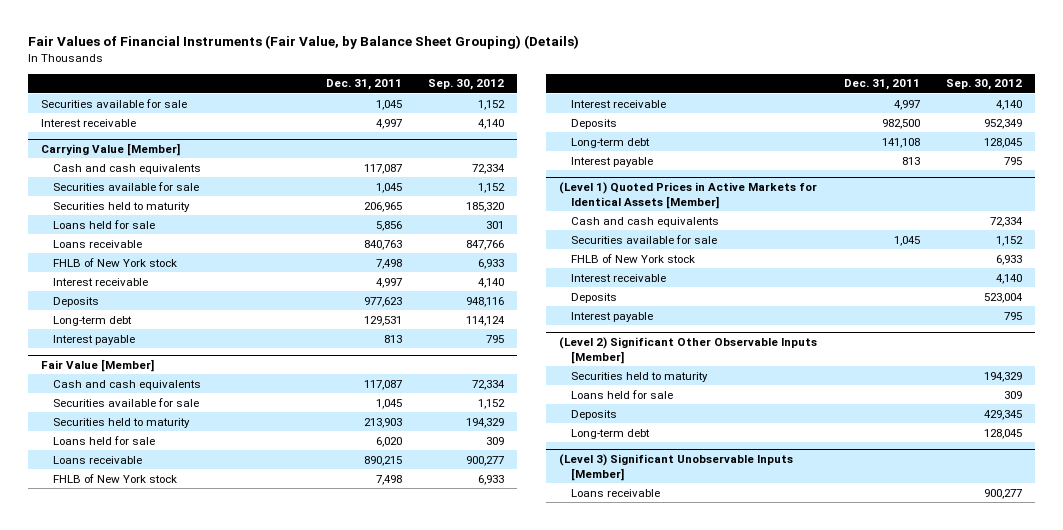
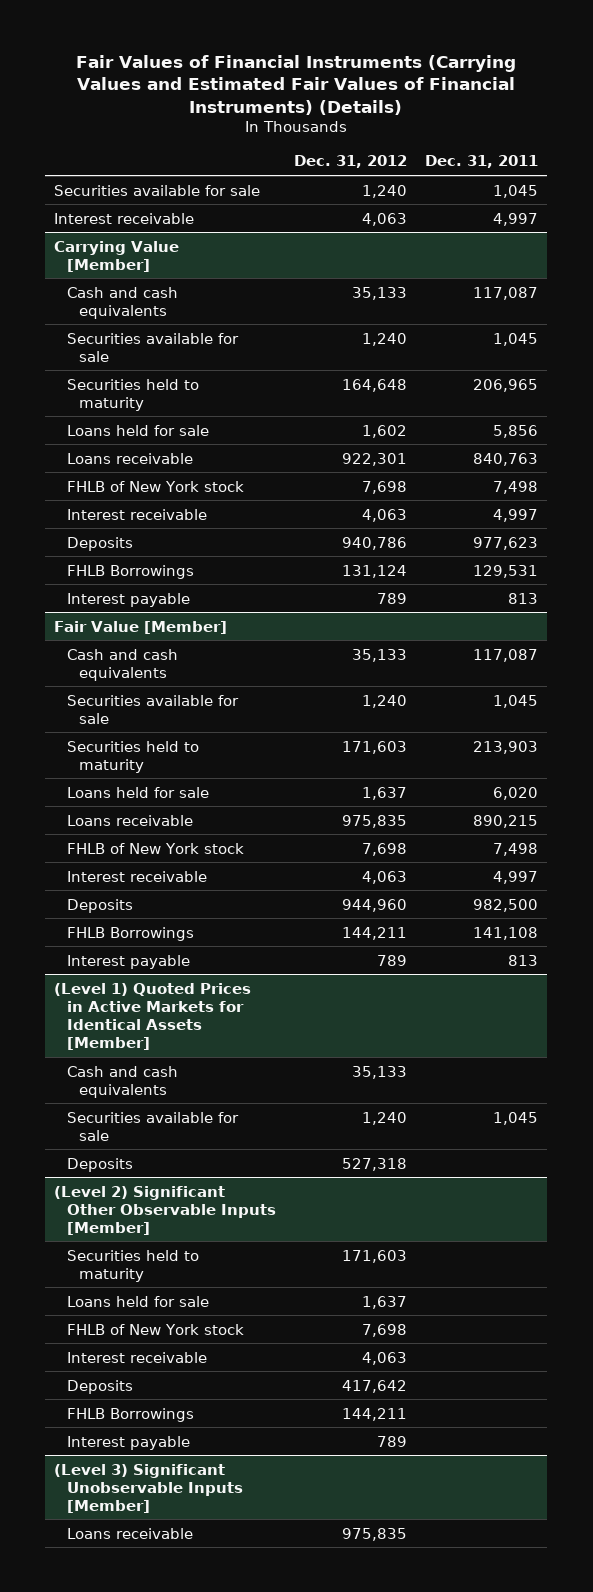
- Fair Values of Financial Instruments (Fair Value, by Balance Sheet Grouping) (Details)
+ Fair Values of Financial Instruments (Carrying Values and Estimated Fair Values of Financial Instruments) (Details)
- | Dec. 31, 2011 | Sep. 30, 2012
+ | Dec. 31, 2012 | Dec. 31, 2011
@ Carrying Value [Member]
- Long-term debt | 129,531 | 114,124
+ FHLB Borrowings | 131,124 | 129,531
@ Fair Value [Member]
- Long-term debt | 141,108 | 128,045
+ FHLB Borrowings | 144,211 | 141,108
@ (Level 1) Quoted Prices in Active Markets for Identical Assets [Member]
- FHLB of New York stock | | 6,933
- Interest receivable | | 4,140
- Interest payable | | 795
@ (Level 2) Significant Other Observable Inputs [Member]
+ FHLB of New York stock | 7,698 |
+ Interest receivable | 4,063 |
- Long-term debt | | 128,045
+ FHLB Borrowings | 144,211 |
+ Interest payable | 789 |

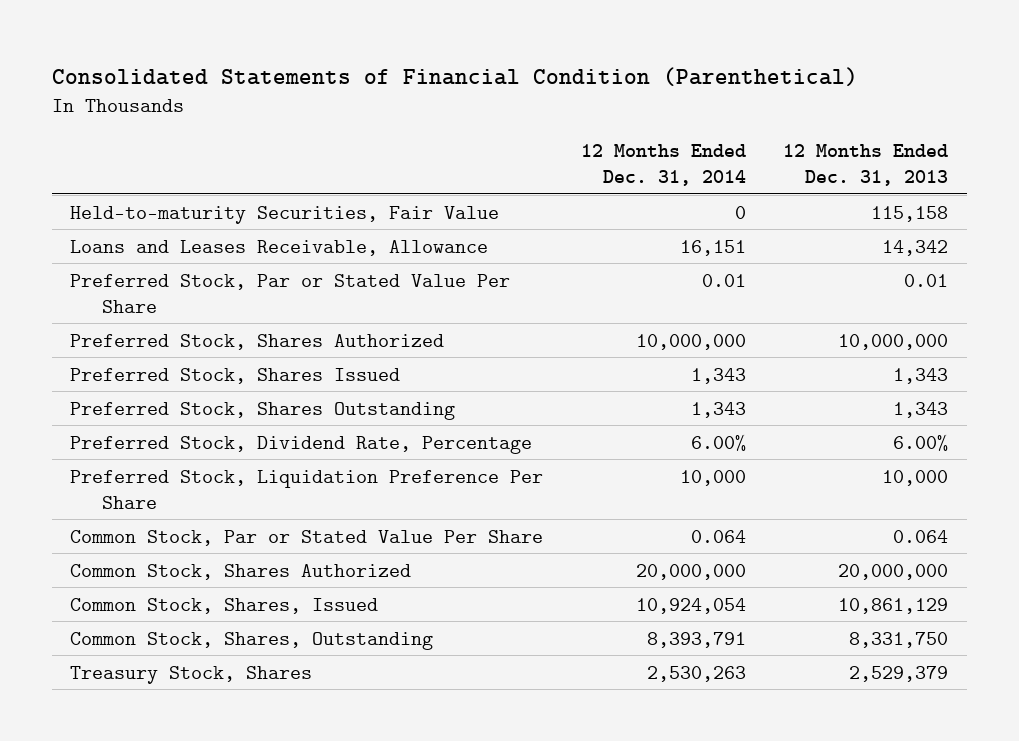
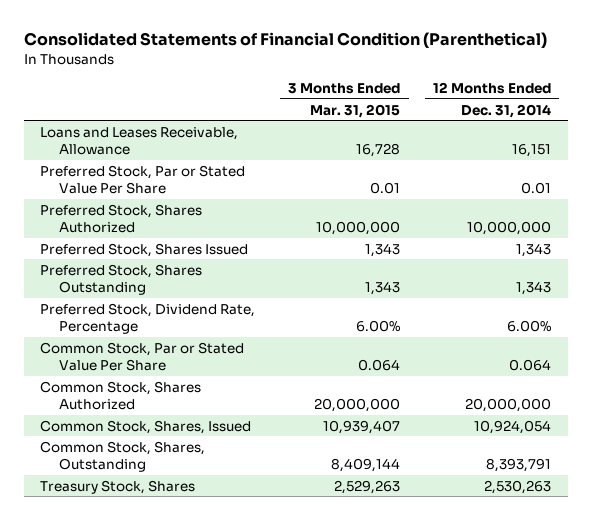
- | 12 Months Ended Dec. 31, 2014 | 12 Months Ended Dec. 31, 2013
+ | 3 Months Ended Mar. 31, 2015 | 12 Months Ended Dec. 31, 2014
- Held-to-maturity Securities, Fair Value | 0 | 115,158
- Preferred Stock, Liquidation Preference Per Share | 10,000 | 10,000

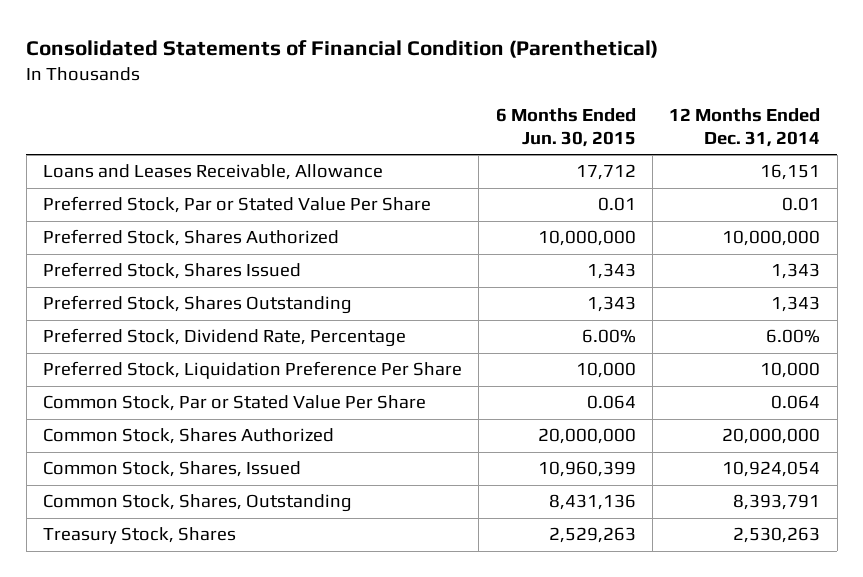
- | 3 Months Ended Mar. 31, 2015 | 12 Months Ended Dec. 31, 2014
+ | 6 Months Ended Jun. 30, 2015 | 12 Months Ended Dec. 31, 2014
+ Preferred Stock, Liquidation Preference Per Share | 10,000 | 10,000

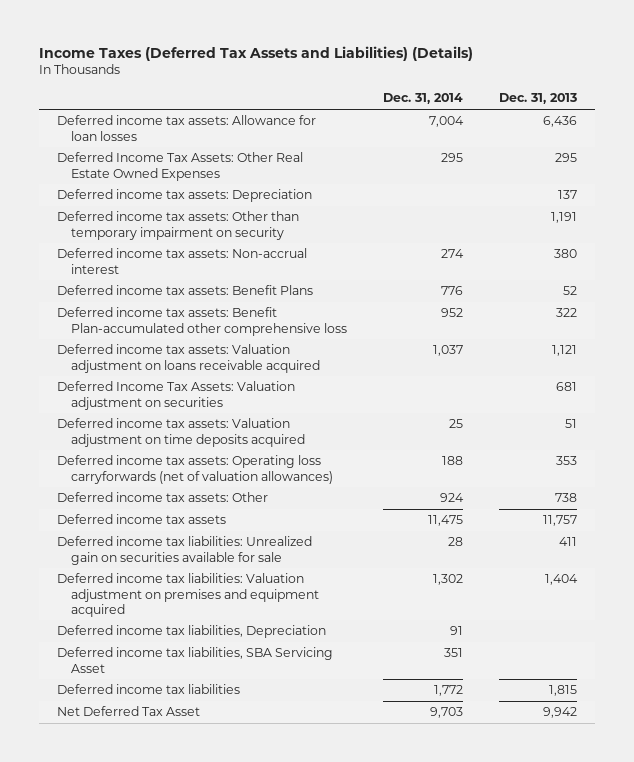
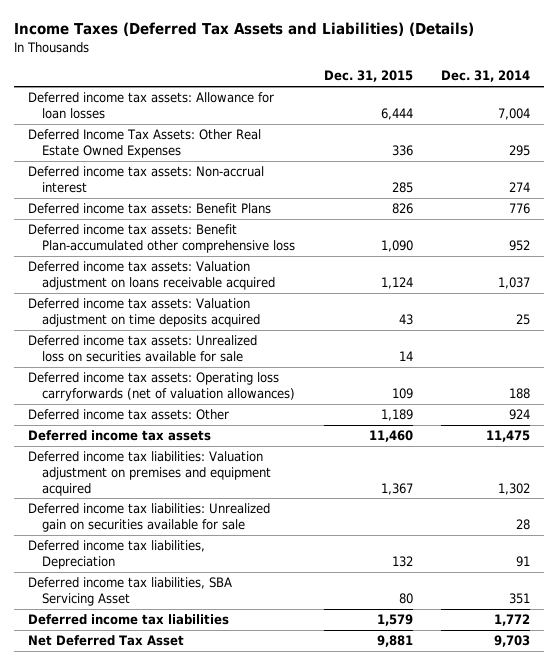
- | Dec. 31, 2014 | Dec. 31, 2013
+ | Dec. 31, 2015 | Dec. 31, 2014
- Deferred income tax assets: Depreciation | | 137
- Deferred income tax assets: Other than temporary impairment on security | | 1,191
- Deferred Income Tax Assets: Valuation adjustment on securities | | 681
+ Deferred income tax assets: Unrealized loss on securities available for sale | 14 |
moved down: Deferred income tax liabilities: Unrealized gain on securities available for sale | | 28

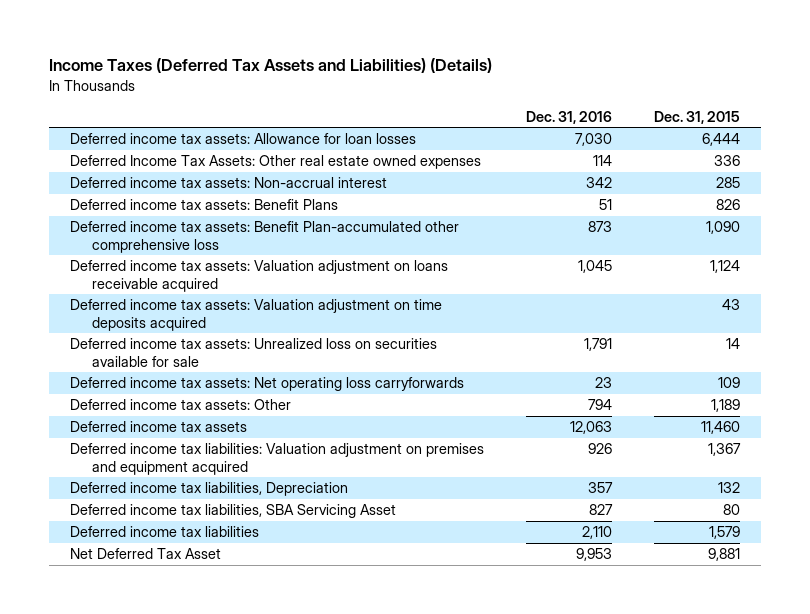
- | Dec. 31, 2015 | Dec. 31, 2014
+ | Dec. 31, 2016 | Dec. 31, 2015
- Deferred Income Tax Assets: Other Real Estate Owned Expenses | 336 | 295
+ Deferred Income Tax Assets: Other real estate owned expenses | 114 | 336
- Deferred income tax assets: Operating loss carryforwards (net of valuation allowances) | 109 | 188
+ Deferred income tax assets: Net operating loss carryforwards | 23 | 109
- Deferred income tax liabilities: Unrealized gain on securities available for sale | | 28

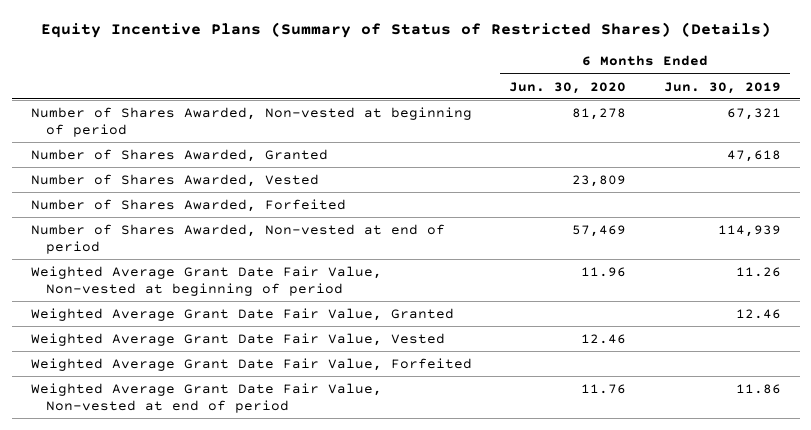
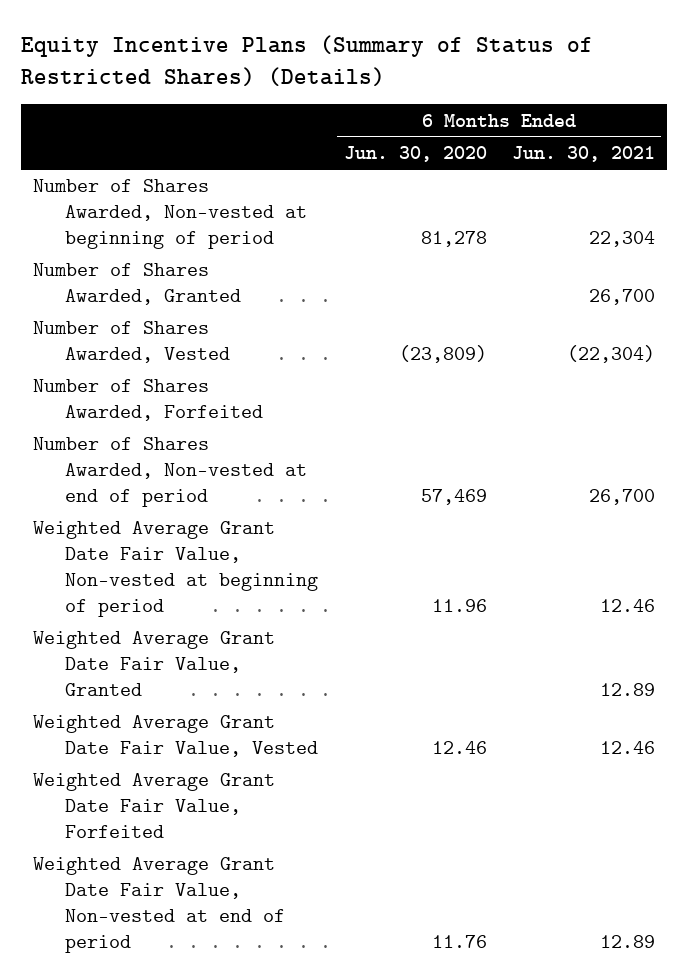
- | 6 Months Ended Jun. 30, 2020 | 6 Months Ended Jun. 30, 2019
+ | 6 Months Ended Jun. 30, 2020 | 6 Months Ended Jun. 30, 2021
- Number of Shares Awarded, Vested | 23,809 |
+ Number of Shares Awarded, Vested | (23,809) | (22,304)

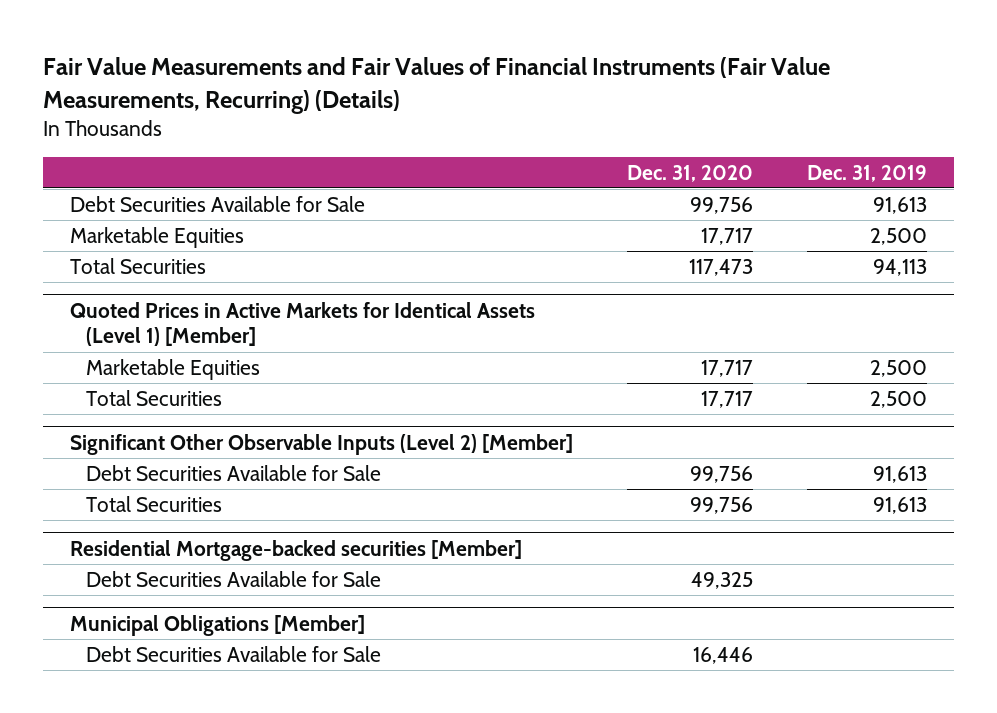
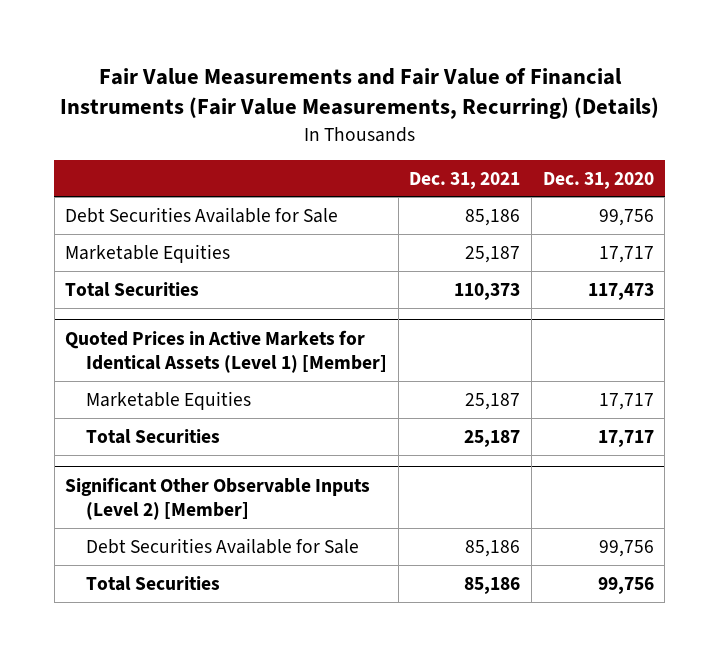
- Fair Value Measurements and Fair Values of Financial Instruments (Fair Value Measurements, Recurring) (Details)
+ Fair Value Measurements and Fair Value of Financial Instruments (Fair Value Measurements, Recurring) (Details)
- | Dec. 31, 2020 | Dec. 31, 2019
+ | Dec. 31, 2021 | Dec. 31, 2020
- Residential Mortgage-backed securities [Member]
- Debt Securities Available for Sale | 49,325 |
- Municipal Obligations [Member]
- Debt Securities Available for Sale | 16,446 |

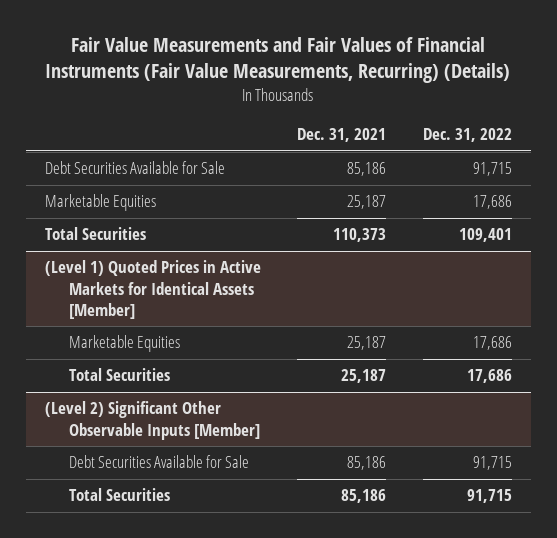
- Fair Value Measurements and Fair Value of Financial Instruments (Fair Value Measurements, Recurring) (Details)
+ Fair Value Measurements and Fair Values of Financial Instruments (Fair Value Measurements, Recurring) (Details)
- | Dec. 31, 2021 | Dec. 31, 2020
+ | Dec. 31, 2021 | Dec. 31, 2022
- Quoted Prices in Active Markets for Identical Assets (Level 1) [Member]
+ (Level 1) Quoted Prices in Active Markets for Identical Assets [Member]
- Significant Other Observable Inputs (Level 2) [Member]
+ (Level 2) Significant Other Observable Inputs [Member]

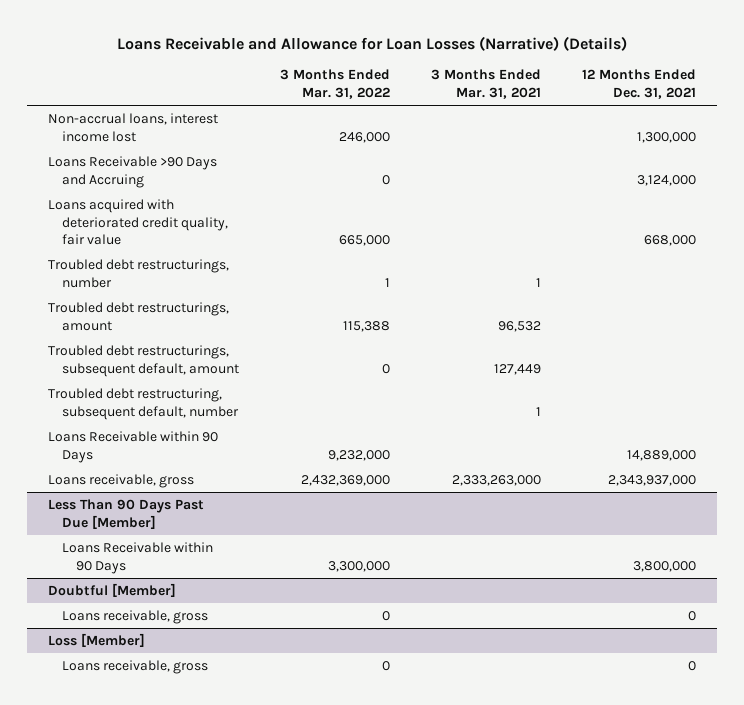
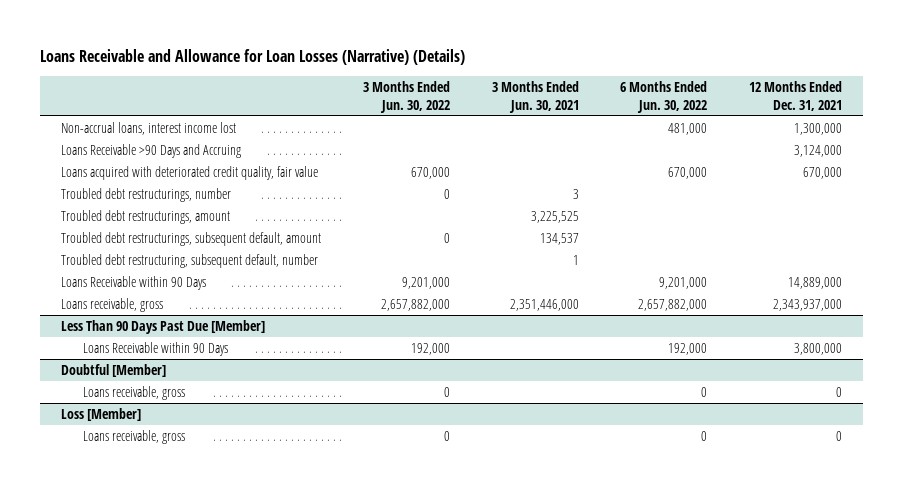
- | 3 Months Ended Mar. 31, 2022 | 3 Months Ended Mar. 31, 2021 | 12 Months Ended Dec. 31, 2021
+ | 3 Months Ended Jun. 30, 2022 | 3 Months Ended Jun. 30, 2021 | 6 Months Ended Jun. 30, 2022 | 12 Months Ended Dec. 31, 2021
- Loans acquired with deteriorated credit quality, fair value | 665,000 | | 668,000
+ Loans acquired with deteriorated credit quality, fair value | 670,000 | | 670,000 | 670,000

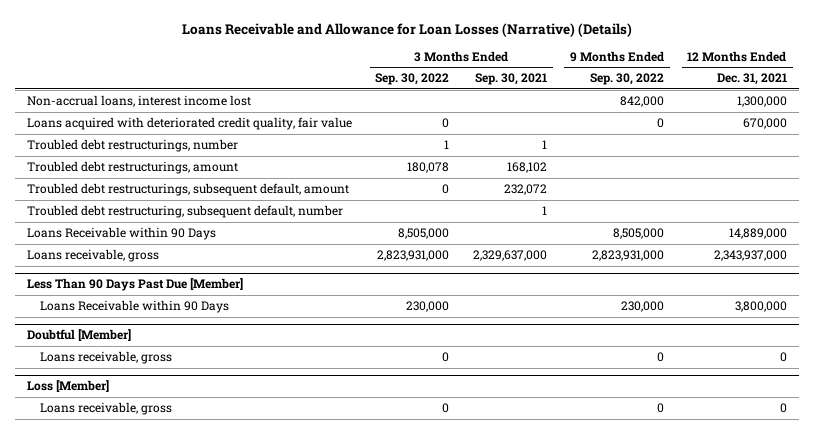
- | 3 Months Ended Jun. 30, 2022 | 3 Months Ended Jun. 30, 2021 | 6 Months Ended Jun. 30, 2022 | 12 Months Ended Dec. 31, 2021
+ | 3 Months Ended Sep. 30, 2022 | 3 Months Ended Sep. 30, 2021 | 9 Months Ended Sep. 30, 2022 | 12 Months Ended Dec. 31, 2021
- Loans Receivable >90 Days and Accruing | | | | 3,124,000

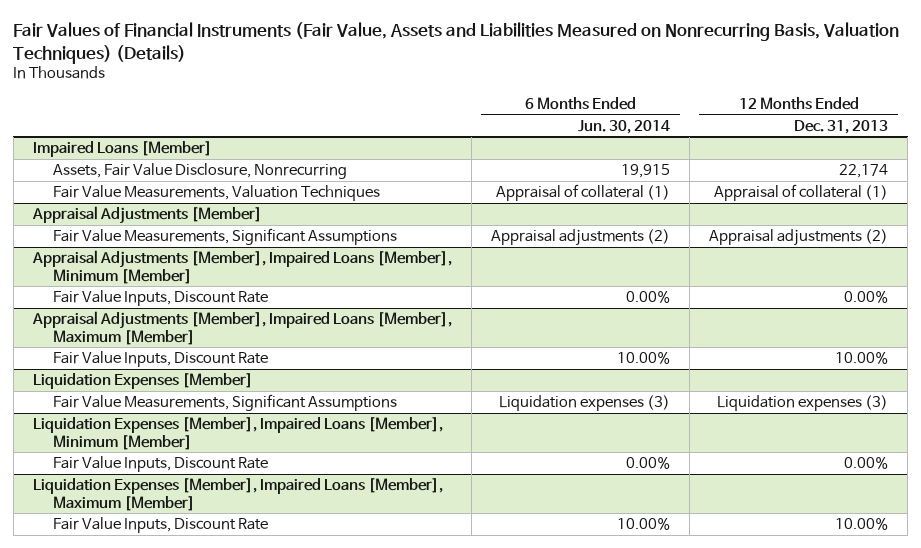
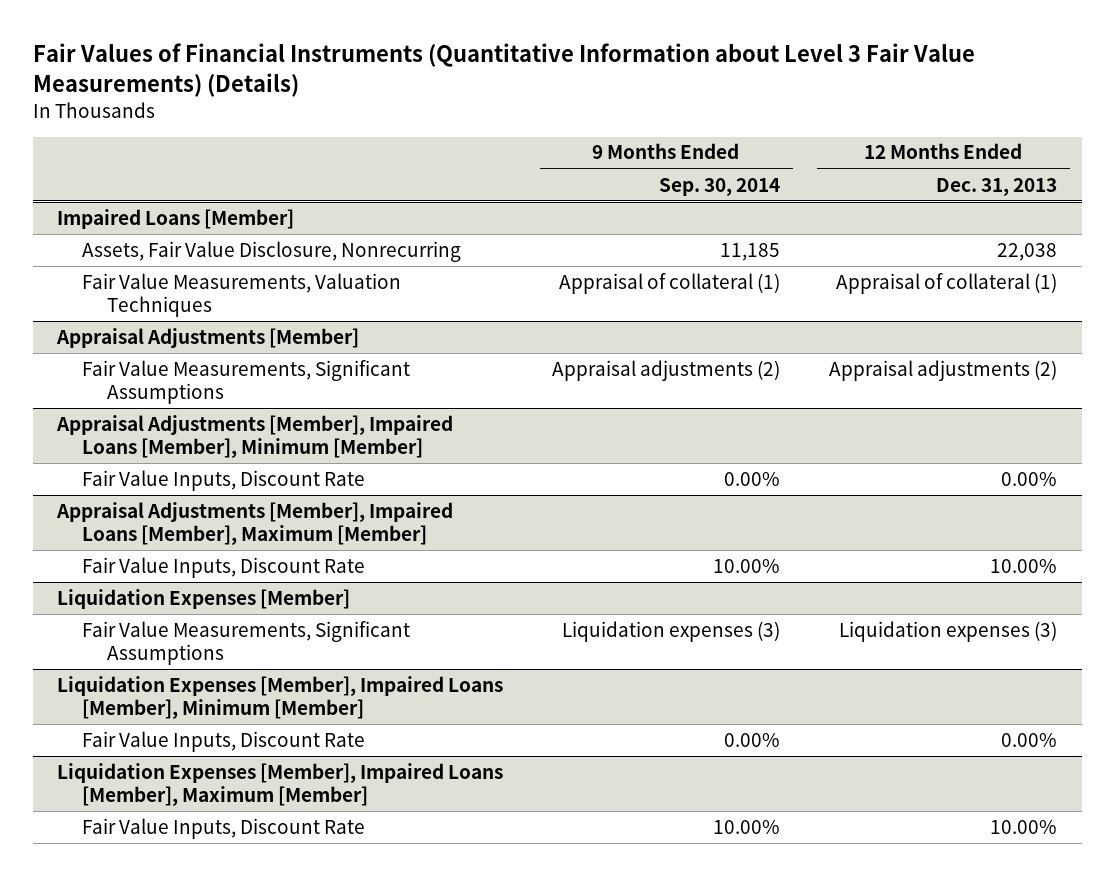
- Fair Values of Financial Instruments (Fair Value, Assets and Liabilities Measured on Nonrecurring Basis, Valuation Techniques) (Details)
+ Fair Values of Financial Instruments (Quantitative Information about Level 3 Fair Value Measurements) (Details)
- | 6 Months Ended Jun. 30, 2014 | 12 Months Ended Dec. 31, 2013
+ | 9 Months Ended Sep. 30, 2014 | 12 Months Ended Dec. 31, 2013
@ Impaired Loans [Member]
- Assets, Fair Value Disclosure, Nonrecurring | 19,915 | 22,174
+ Assets, Fair Value Disclosure, Nonrecurring | 11,185 | 22,038

